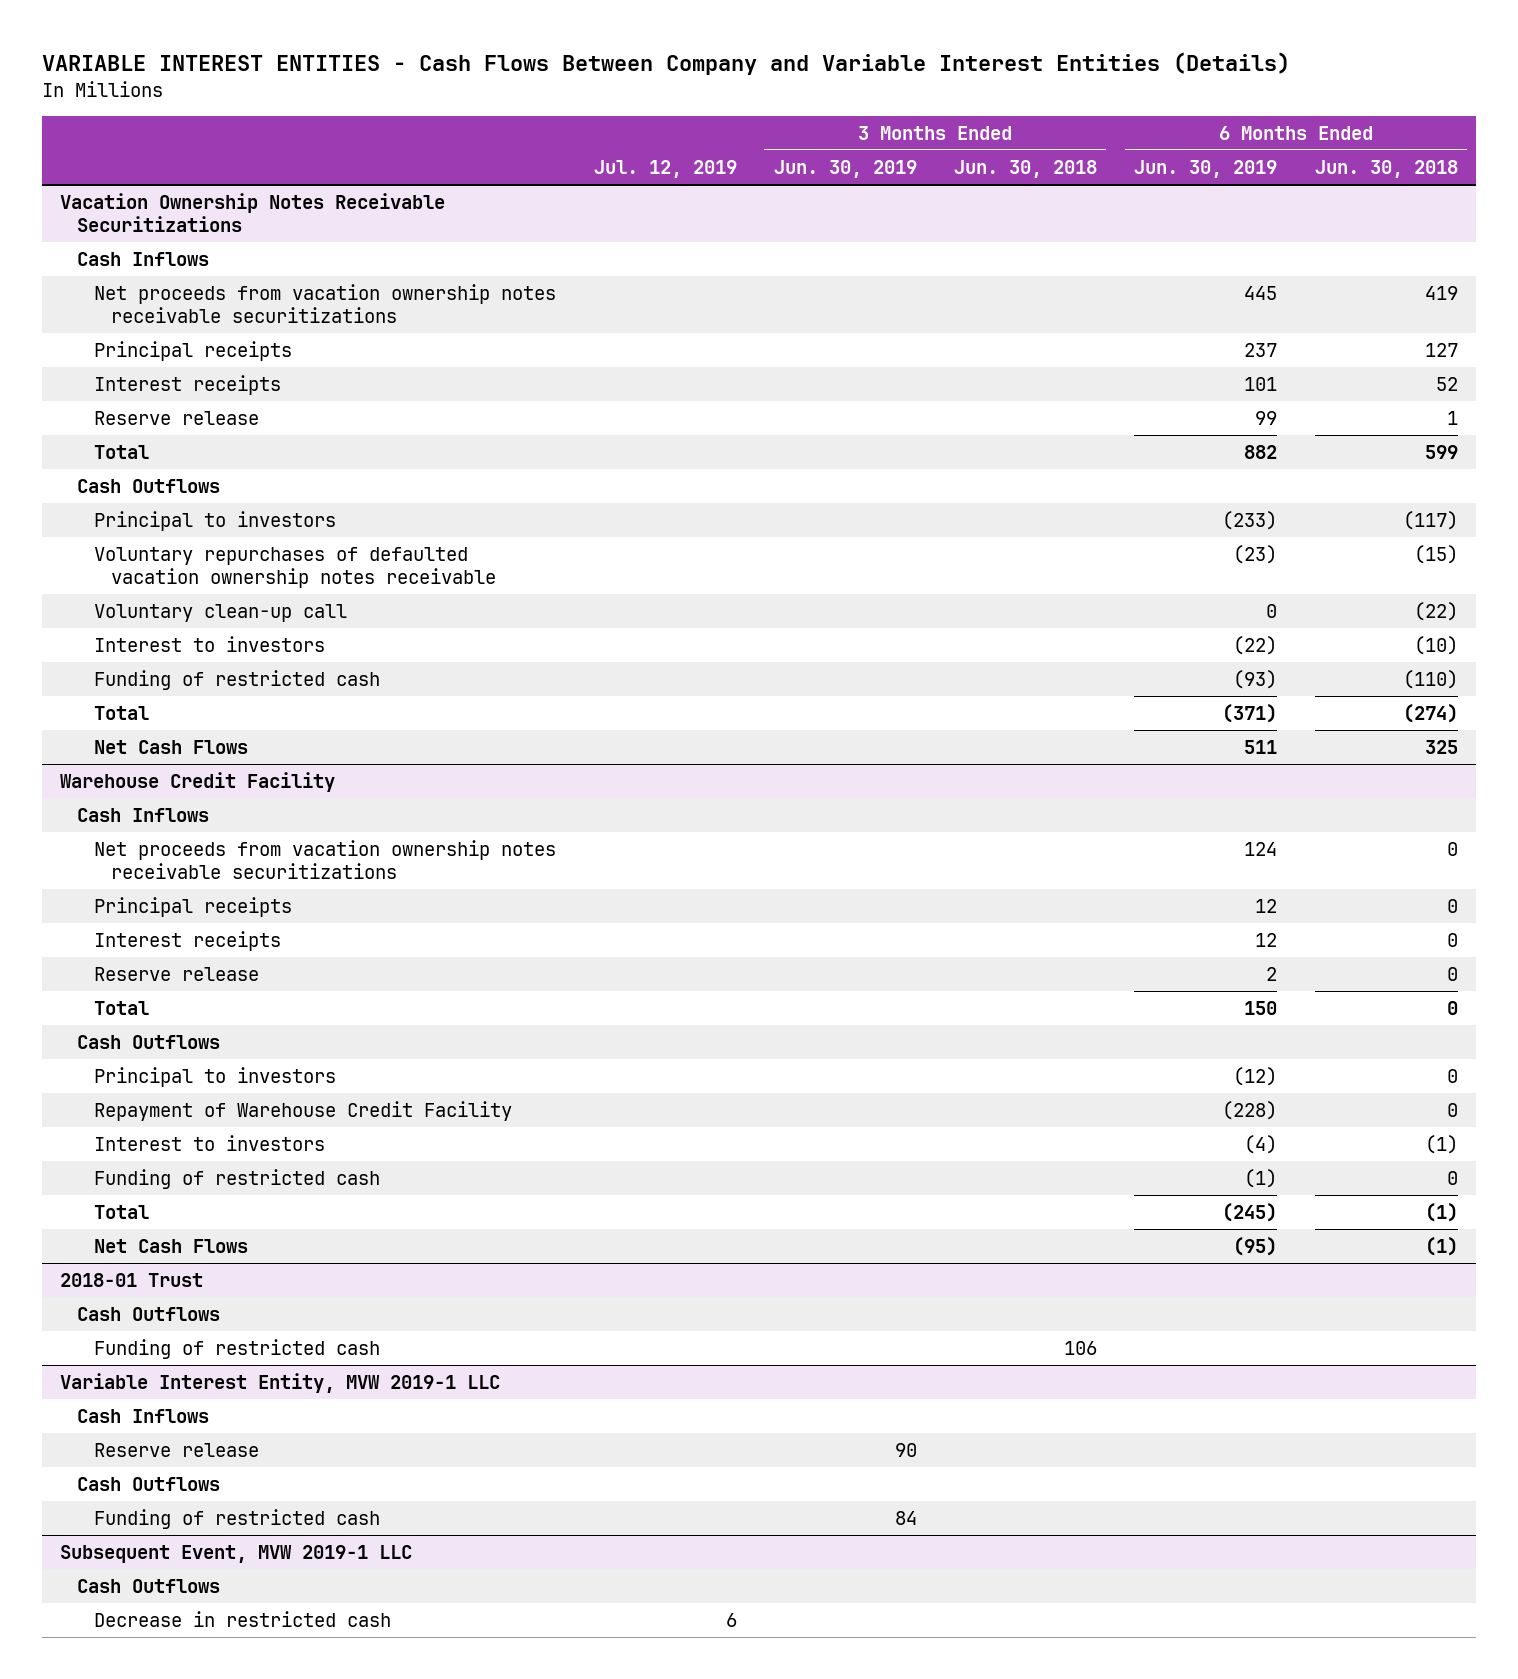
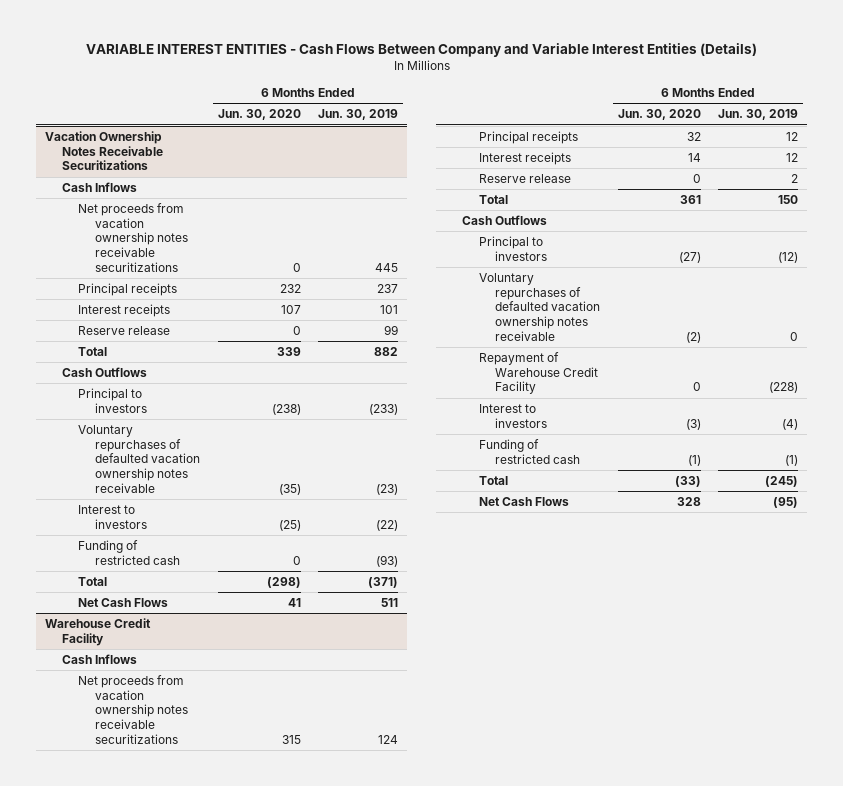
- | Jul. 12, 2019 | 3 Months Ended Jun. 30, 2019 | 3 Months Ended Jun. 30, 2018 | 6 Months Ended Jun. 30, 2019 | 6 Months Ended Jun. 30, 2018
+ | 6 Months Ended Jun. 30, 2020 | 6 Months Ended Jun. 30, 2019
@ Vacation Ownership Notes Receivable Securitizations
- Voluntary clean-up call | | | | 0 | (22)
@ Warehouse Credit Facility
+ Voluntary repurchases of defaulted vacation ownership notes receivable | (2) | 0
- 2018-01 Trust
- Cash Outflows
- Funding of restricted cash | | | 106 | |
- Variable Interest Entity, MVW 2019-1 LLC
- Cash Inflows
- Reserve release | | 90 | | |
- Cash Outflows
- Funding of restricted cash | | 84 | | |
- Subsequent Event, MVW 2019-1 LLC
- Cash Outflows
- Decrease in restricted cash | 6 | | | |

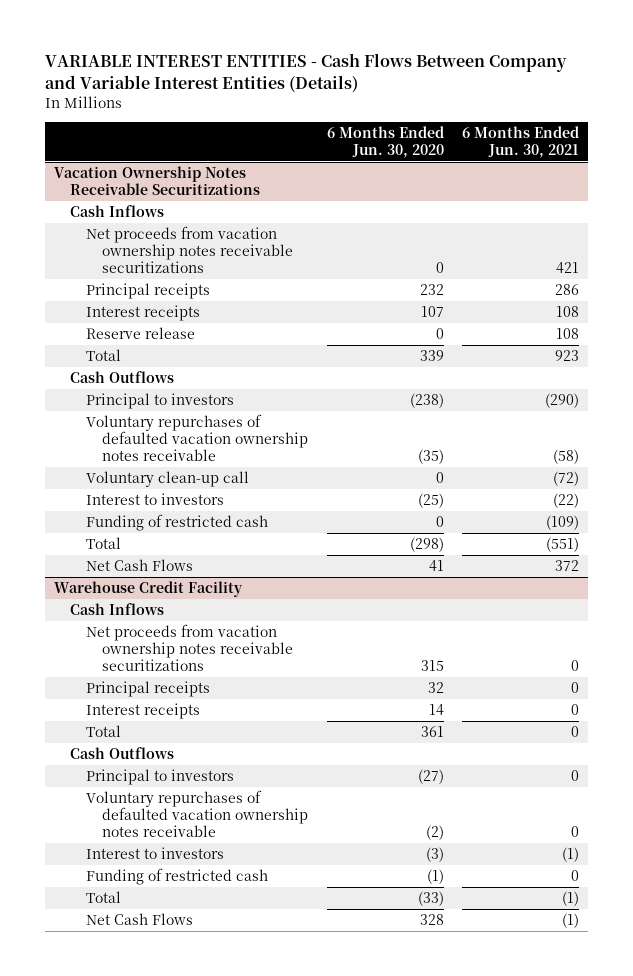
- | 6 Months Ended Jun. 30, 2020 | 6 Months Ended Jun. 30, 2019
+ | 6 Months Ended Jun. 30, 2020 | 6 Months Ended Jun. 30, 2021
@ Vacation Ownership Notes Receivable Securitizations
+ Voluntary clean-up call | 0 | (72)
@ Warehouse Credit Facility
- Reserve release | 0 | 2
- Repayment of Warehouse Credit Facility | 0 | (228)

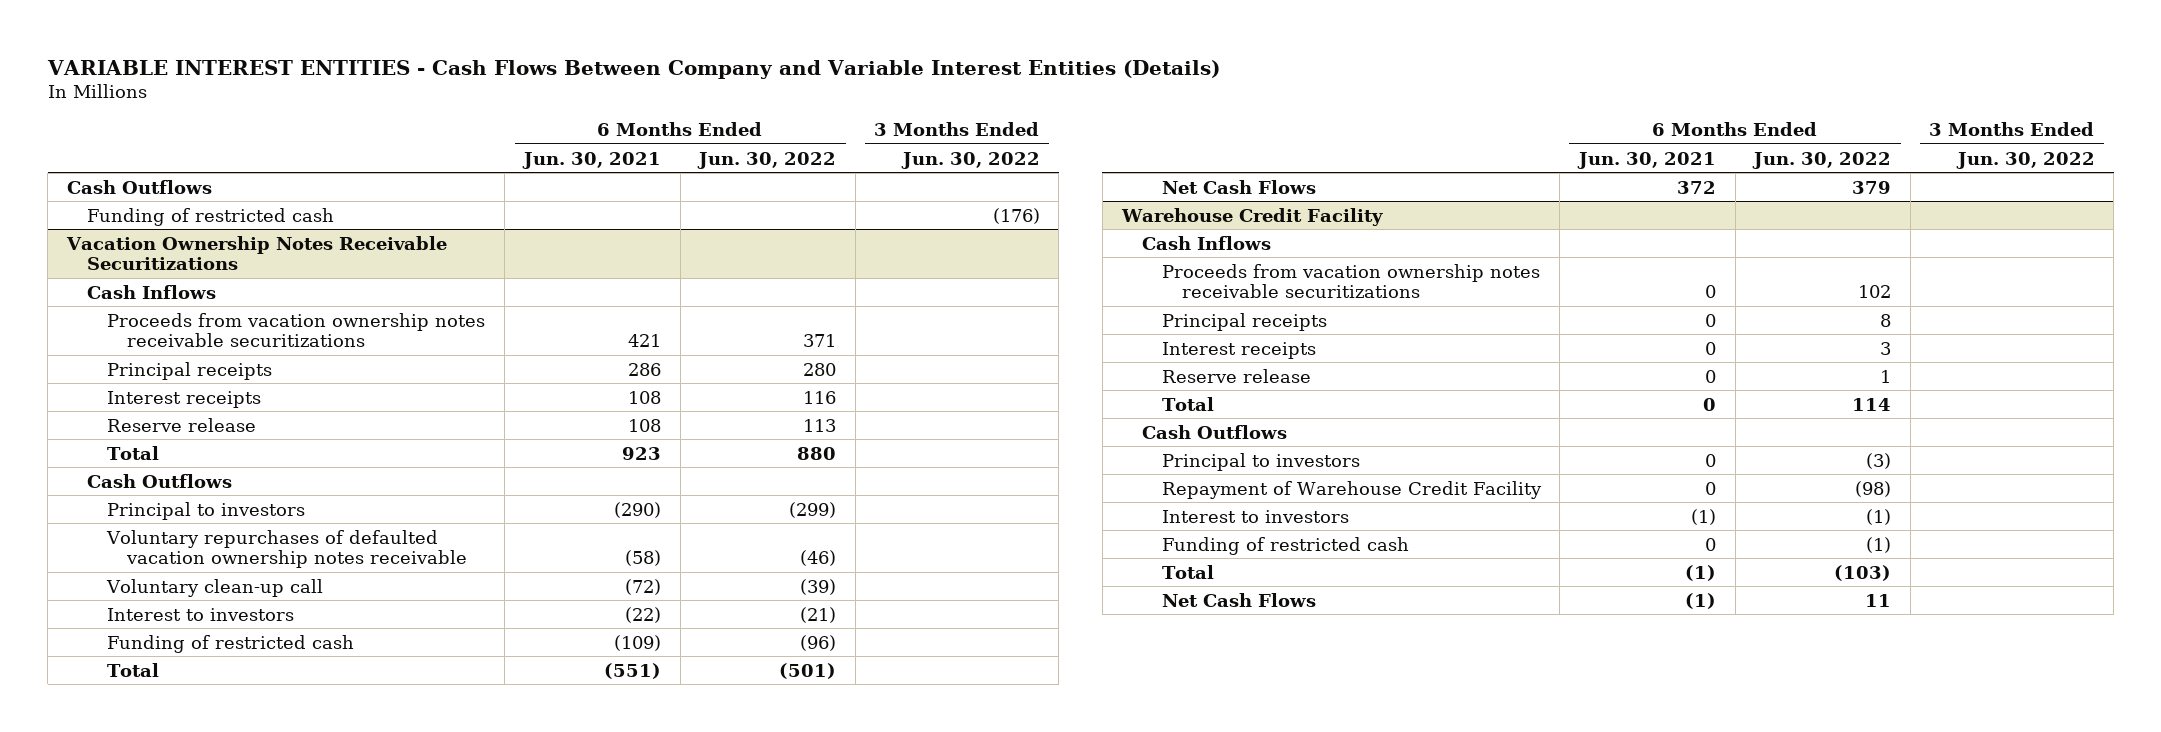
- | 6 Months Ended Jun. 30, 2020 | 6 Months Ended Jun. 30, 2021
+ | 6 Months Ended Jun. 30, 2021 | 6 Months Ended Jun. 30, 2022 | 3 Months Ended Jun. 30, 2022
+ Cash Outflows
+ Funding of restricted cash | | | (176)
@ Vacation Ownership Notes Receivable Securitizations
- Net proceeds from vacation ownership notes receivable securitizations | 0 | 421
+ Proceeds from vacation ownership notes receivable securitizations | 421 | 371 |
@ Warehouse Credit Facility
- Net proceeds from vacation ownership notes receivable securitizations | 315 | 0
+ Proceeds from vacation ownership notes receivable securitizations | 0 | 102 |
+ Reserve release | 0 | 1 |
- Voluntary repurchases of defaulted vacation ownership notes receivable | (2) | 0
+ Repayment of Warehouse Credit Facility | 0 | (98) |

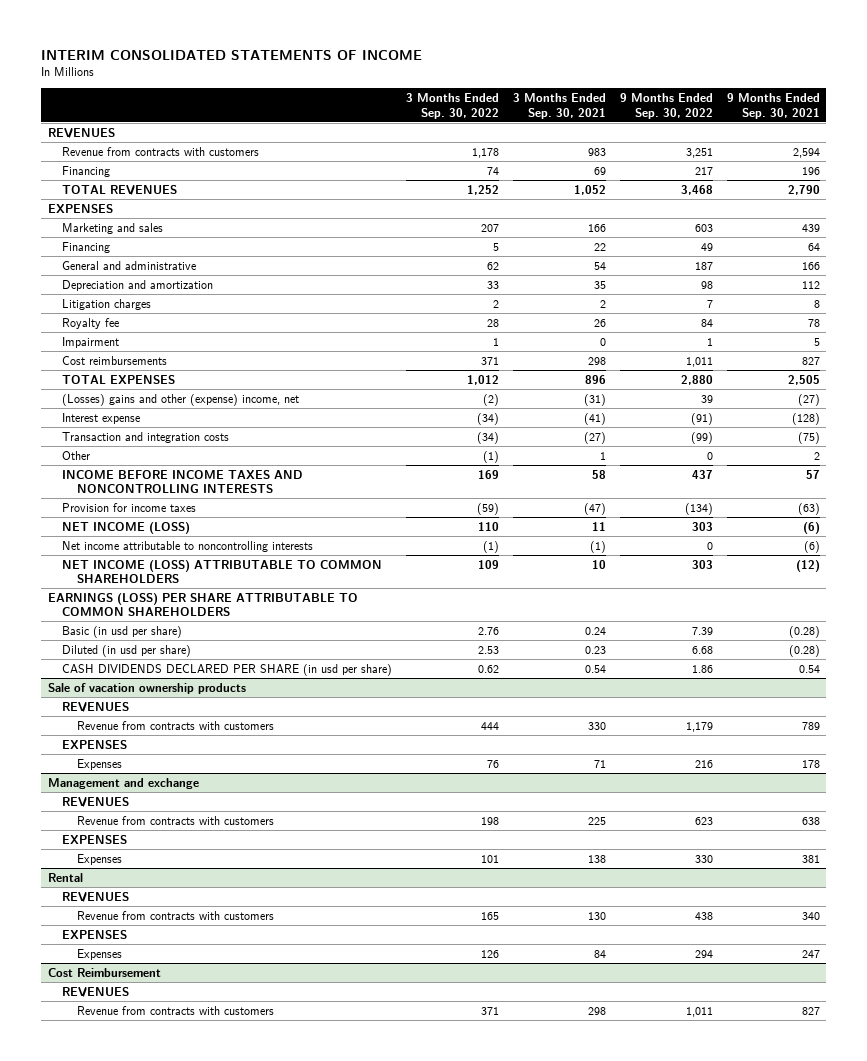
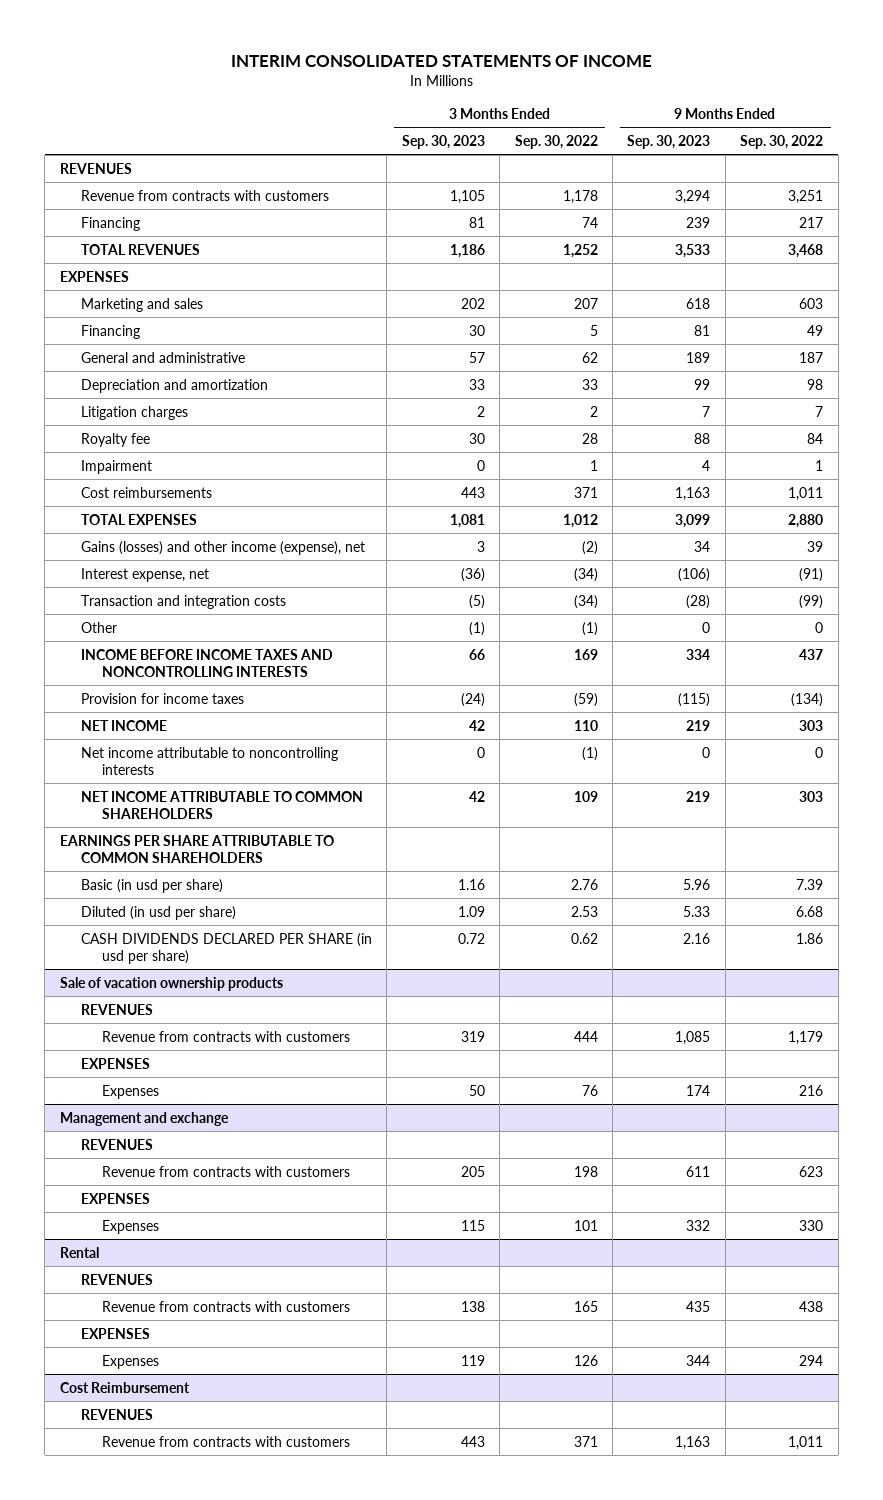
- | 3 Months Ended Sep. 30, 2022 | 3 Months Ended Sep. 30, 2021 | 9 Months Ended Sep. 30, 2022 | 9 Months Ended Sep. 30, 2021
+ | 3 Months Ended Sep. 30, 2023 | 3 Months Ended Sep. 30, 2022 | 9 Months Ended Sep. 30, 2023 | 9 Months Ended Sep. 30, 2022
- (Losses) gains and other (expense) income, net | (2) | (31) | 39 | (27)
- Interest expense | (34) | (41) | (91) | (128)
+ Gains (losses) and other income (expense), net | 3 | (2) | 34 | 39
+ Interest expense, net | (36) | (34) | (106) | (91)
- NET INCOME (LOSS) | 110 | 11 | 303 | (6)
+ NET INCOME | 42 | 110 | 219 | 303
- NET INCOME (LOSS) ATTRIBUTABLE TO COMMON SHAREHOLDERS | 109 | 10 | 303 | (12)
- EARNINGS (LOSS) PER SHARE ATTRIBUTABLE TO COMMON SHAREHOLDERS
+ NET INCOME ATTRIBUTABLE TO COMMON SHAREHOLDERS | 42 | 109 | 219 | 303
+ EARNINGS PER SHARE ATTRIBUTABLE TO COMMON SHAREHOLDERS

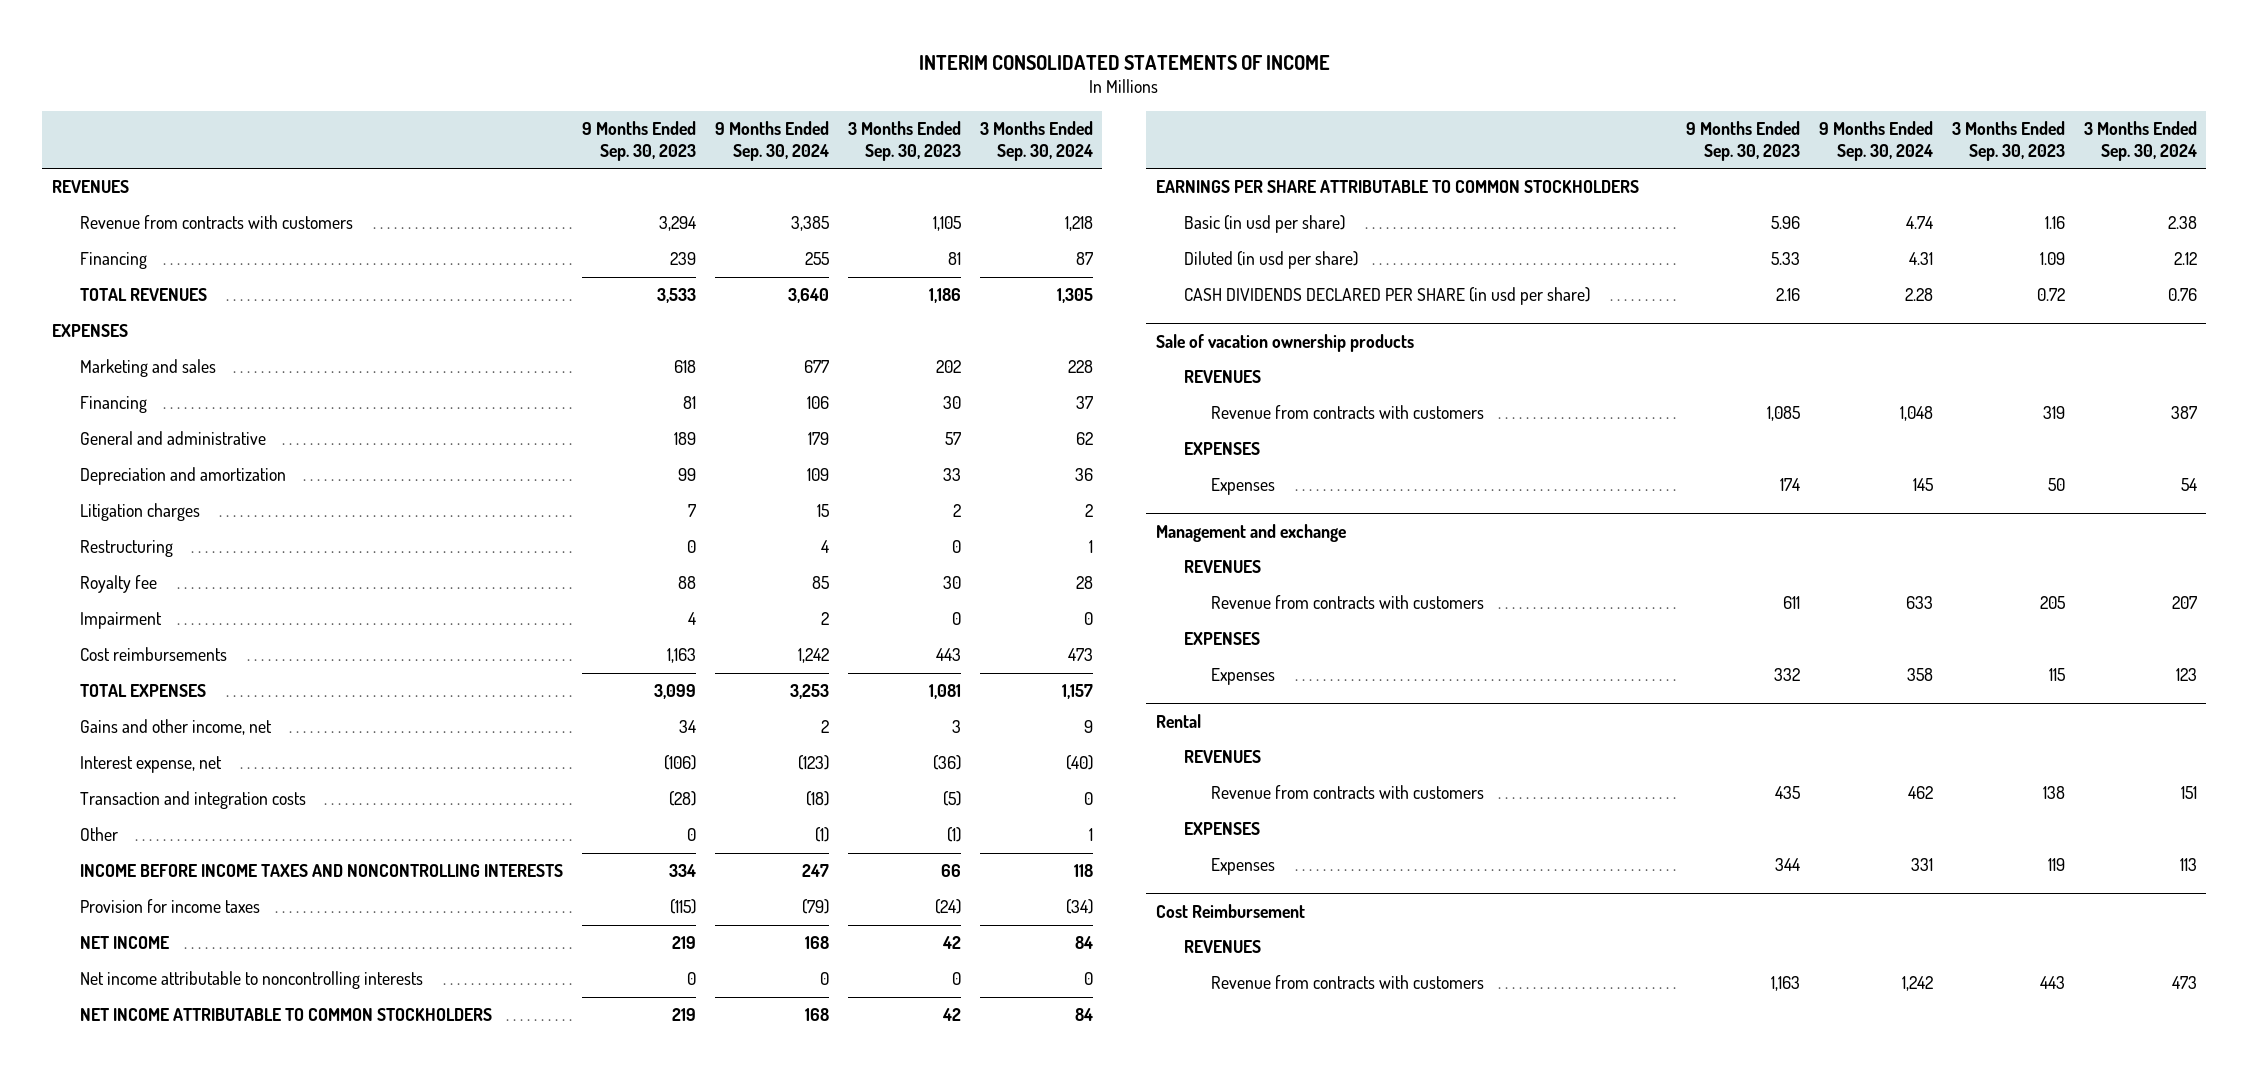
- | 3 Months Ended Sep. 30, 2023 | 3 Months Ended Sep. 30, 2022 | 9 Months Ended Sep. 30, 2023 | 9 Months Ended Sep. 30, 2022
+ | 9 Months Ended Sep. 30, 2023 | 9 Months Ended Sep. 30, 2024 | 3 Months Ended Sep. 30, 2023 | 3 Months Ended Sep. 30, 2024
+ Restructuring | 0 | 4 | 0 | 1
- Gains (losses) and other income (expense), net | 3 | (2) | 34 | 39
+ Gains and other income, net | 34 | 2 | 3 | 9
- NET INCOME ATTRIBUTABLE TO COMMON SHAREHOLDERS | 42 | 109 | 219 | 303
- EARNINGS PER SHARE ATTRIBUTABLE TO COMMON SHAREHOLDERS
+ NET INCOME ATTRIBUTABLE TO COMMON STOCKHOLDERS | 219 | 168 | 42 | 84
+ EARNINGS PER SHARE ATTRIBUTABLE TO COMMON STOCKHOLDERS

